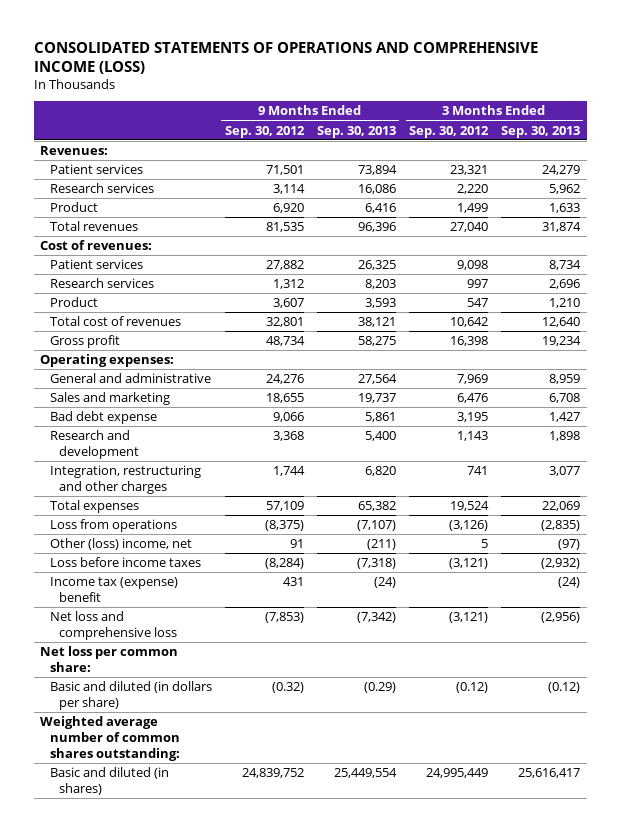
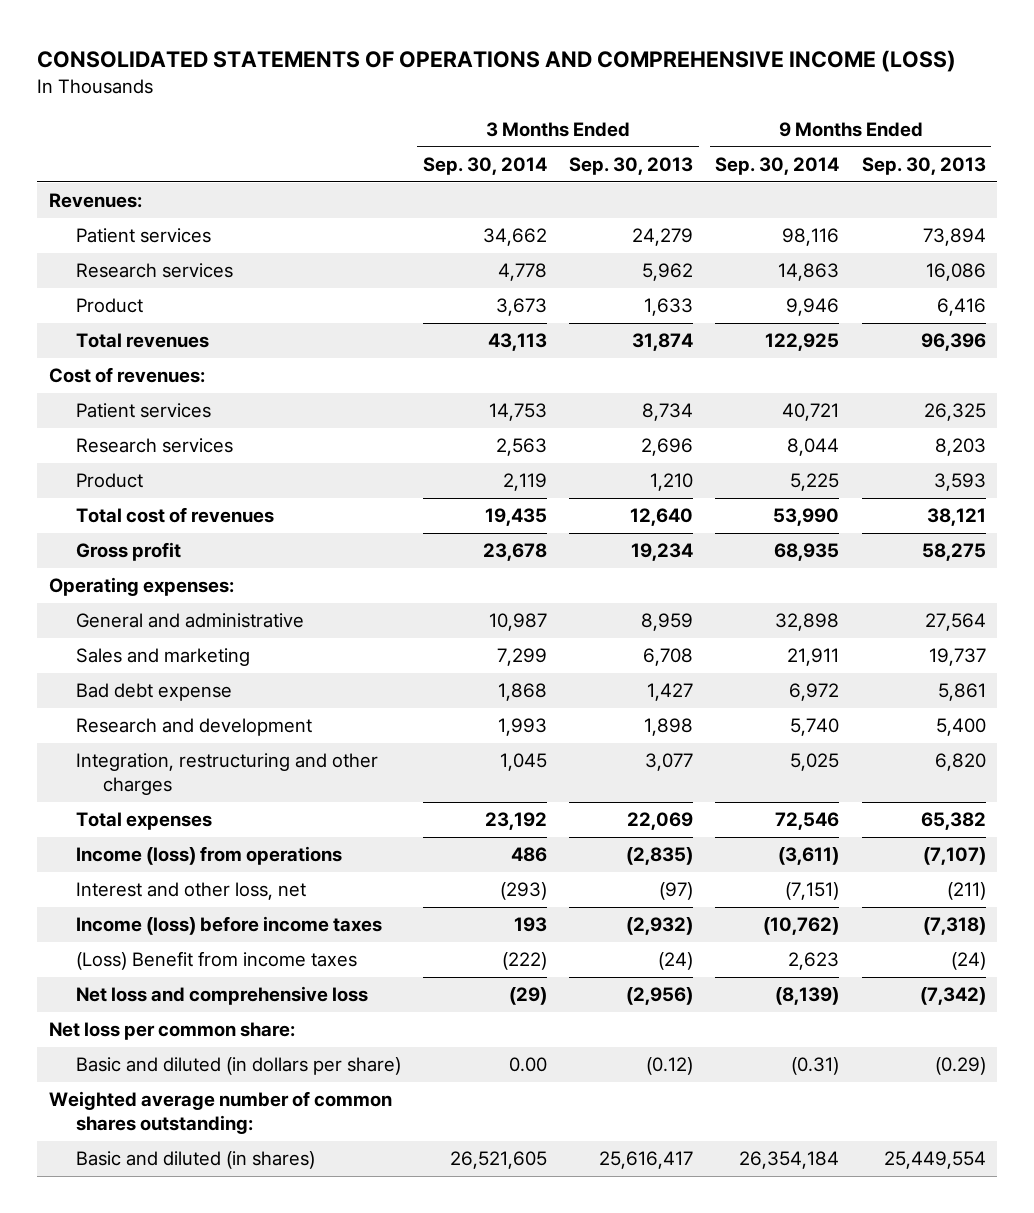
- | 9 Months Ended Sep. 30, 2012 | 9 Months Ended Sep. 30, 2013 | 3 Months Ended Sep. 30, 2012 | 3 Months Ended Sep. 30, 2013
+ | 3 Months Ended Sep. 30, 2014 | 3 Months Ended Sep. 30, 2013 | 9 Months Ended Sep. 30, 2014 | 9 Months Ended Sep. 30, 2013
- Loss from operations | (8,375) | (7,107) | (3,126) | (2,835)
- Other (loss) income, net | 91 | (211) | 5 | (97)
- Loss before income taxes | (8,284) | (7,318) | (3,121) | (2,932)
- Income tax (expense) benefit | 431 | (24) | | (24)
+ Income (loss) from operations | 486 | (2,835) | (3,611) | (7,107)
+ Interest and other loss, net | (293) | (97) | (7,151) | (211)
+ Income (loss) before income taxes | 193 | (2,932) | (10,762) | (7,318)
+ (Loss) Benefit from income taxes | (222) | (24) | 2,623 | (24)

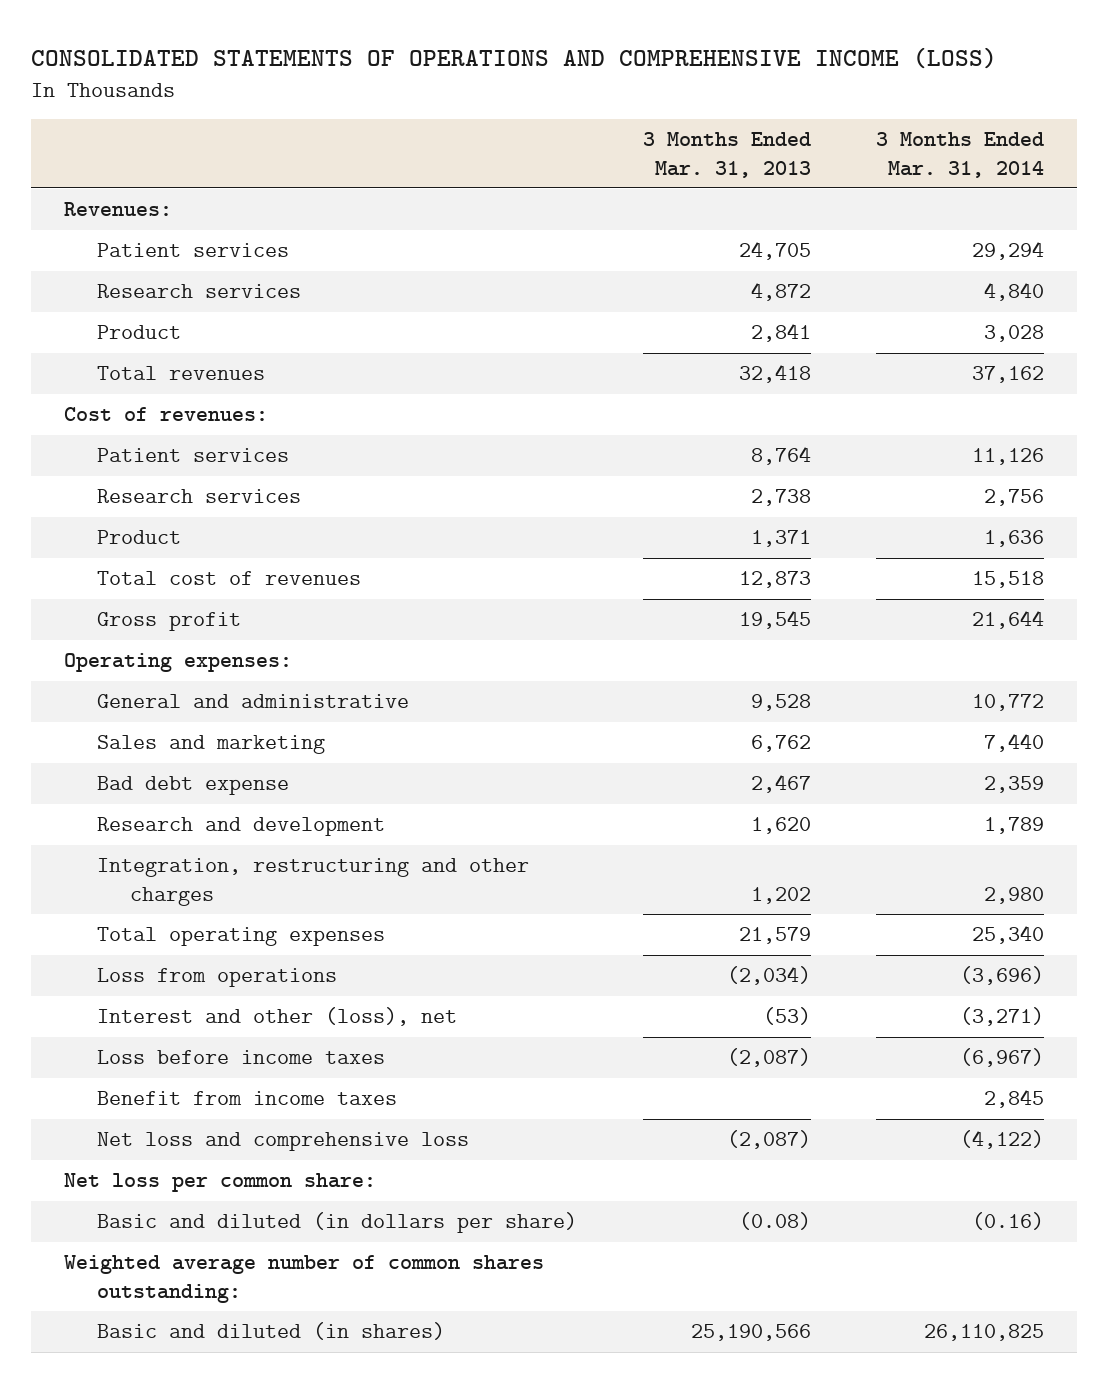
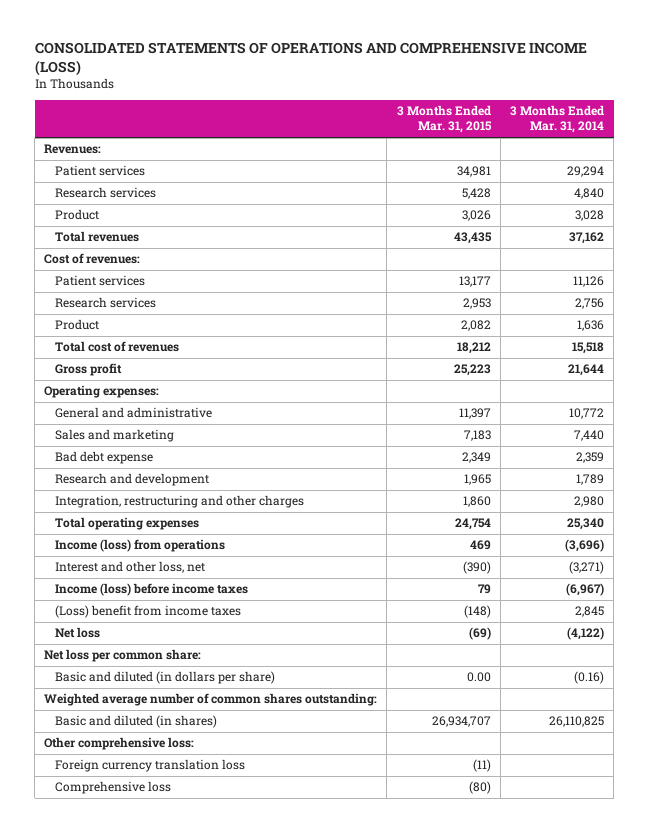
- | 3 Months Ended Mar. 31, 2013 | 3 Months Ended Mar. 31, 2014
+ | 3 Months Ended Mar. 31, 2015 | 3 Months Ended Mar. 31, 2014
- Loss from operations | (2,034) | (3,696)
- Interest and other (loss), net | (53) | (3,271)
- Loss before income taxes | (2,087) | (6,967)
- Benefit from income taxes | | 2,845
- Net loss and comprehensive loss | (2,087) | (4,122)
+ Income (loss) from operations | 469 | (3,696)
+ Interest and other loss, net | (390) | (3,271)
+ Income (loss) before income taxes | 79 | (6,967)
+ (Loss) benefit from income taxes | (148) | 2,845
+ Net loss | (69) | (4,122)
+ Other comprehensive loss:
+ Foreign currency translation loss | (11) |
+ Comprehensive loss | (80) |

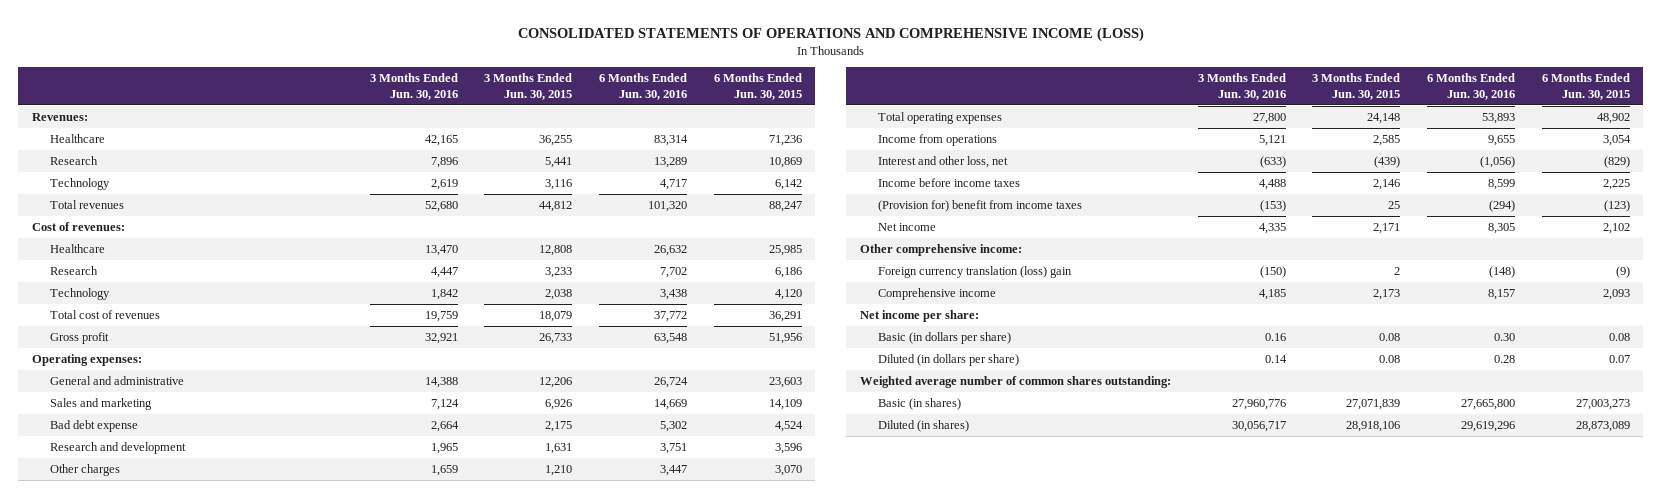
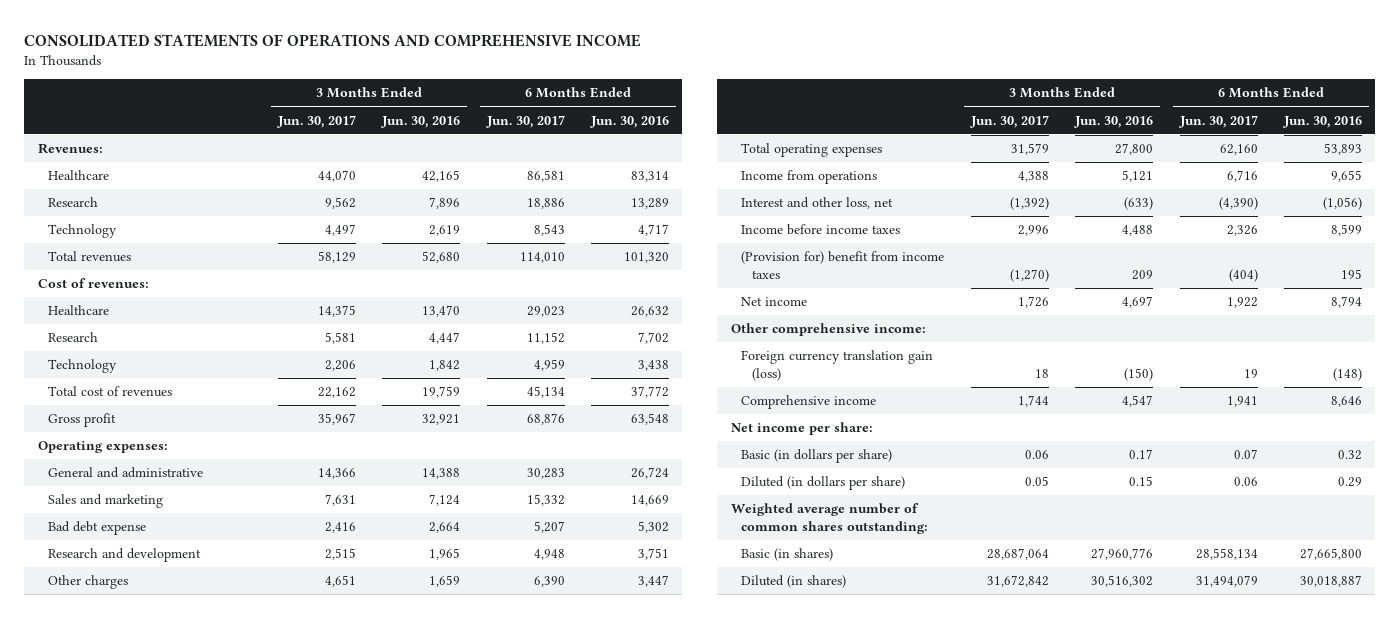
- CONSOLIDATED STATEMENTS OF OPERATIONS AND COMPREHENSIVE INCOME (LOSS)
+ CONSOLIDATED STATEMENTS OF OPERATIONS AND COMPREHENSIVE INCOME
- | 3 Months Ended Jun. 30, 2016 | 3 Months Ended Jun. 30, 2015 | 6 Months Ended Jun. 30, 2016 | 6 Months Ended Jun. 30, 2015
+ | 3 Months Ended Jun. 30, 2017 | 3 Months Ended Jun. 30, 2016 | 6 Months Ended Jun. 30, 2017 | 6 Months Ended Jun. 30, 2016
- (Provision for) benefit from income taxes | (153) | 25 | (294) | (123)
- Net income | 4,335 | 2,171 | 8,305 | 2,102
+ (Provision for) benefit from income taxes | (1,270) | 209 | (404) | 195
+ Net income | 1,726 | 4,697 | 1,922 | 8,794
- Foreign currency translation (loss) gain | (150) | 2 | (148) | (9)
- Comprehensive income | 4,185 | 2,173 | 8,157 | 2,093
+ Foreign currency translation gain (loss) | 18 | (150) | 19 | (148)
+ Comprehensive income | 1,744 | 4,547 | 1,941 | 8,646
- Basic (in dollars per share) | 0.16 | 0.08 | 0.30 | 0.08
- Diluted (in dollars per share) | 0.14 | 0.08 | 0.28 | 0.07
+ Basic (in dollars per share) | 0.06 | 0.17 | 0.07 | 0.32
+ Diluted (in dollars per share) | 0.05 | 0.15 | 0.06 | 0.29
- Diluted (in shares) | 30,056,717 | 28,918,106 | 29,619,296 | 28,873,089
+ Diluted (in shares) | 31,672,842 | 30,516,302 | 31,494,079 | 30,018,887

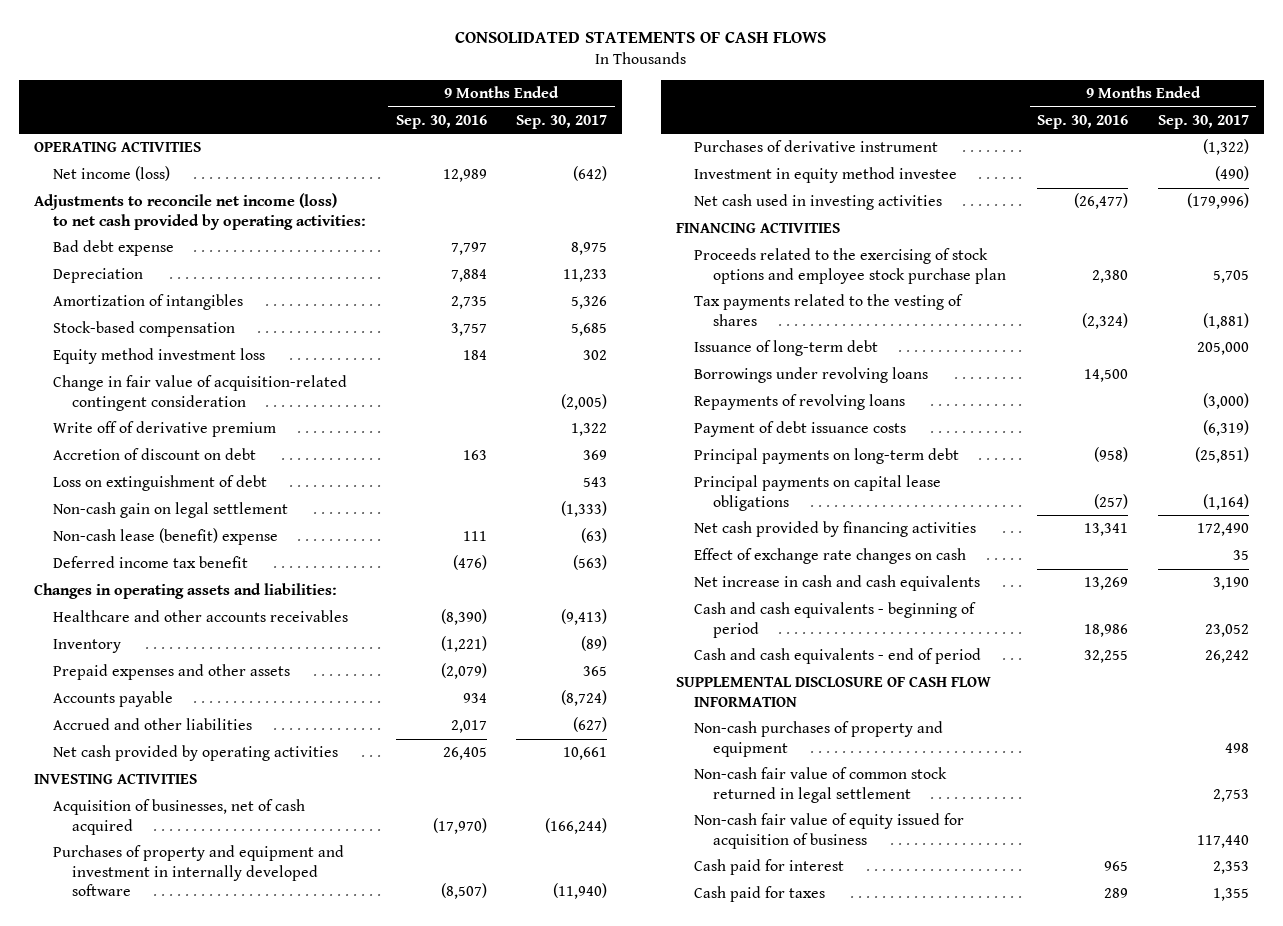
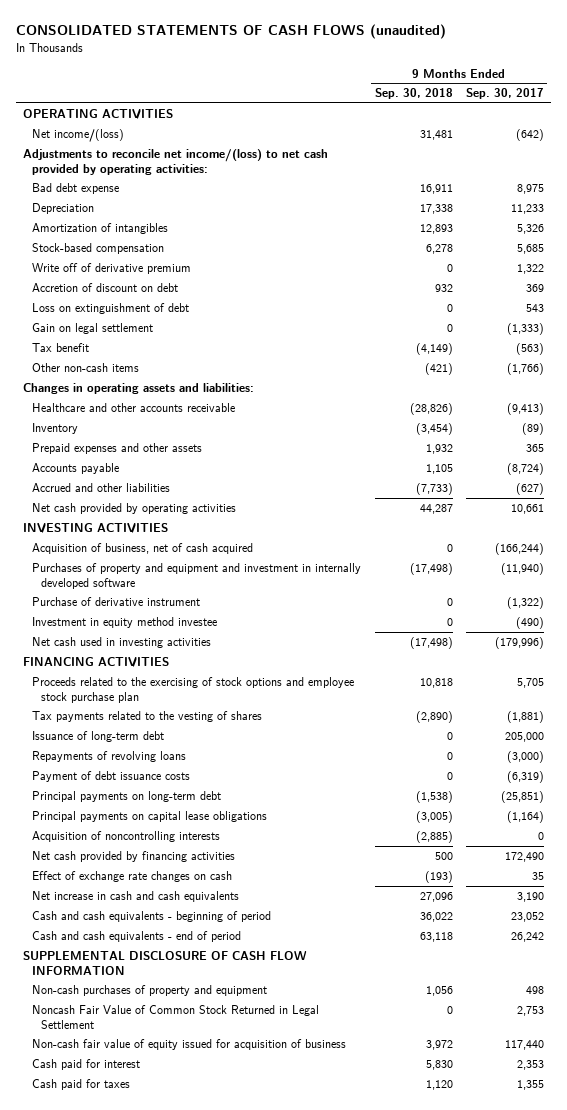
- CONSOLIDATED STATEMENTS OF CASH FLOWS
+ CONSOLIDATED STATEMENTS OF CASH FLOWS (unaudited)
- | 9 Months Ended Sep. 30, 2016 | 9 Months Ended Sep. 30, 2017
+ | 9 Months Ended Sep. 30, 2018 | 9 Months Ended Sep. 30, 2017
- Net income (loss) | 12,989 | (642)
- Adjustments to reconcile net income (loss) to net cash provided by operating activities:
+ Net income/(loss) | 31,481 | (642)
+ Adjustments to reconcile net income/(loss) to net cash provided by operating activities:
- Equity method investment loss | 184 | 302
- Change in fair value of acquisition-related contingent consideration | | (2,005)
- Non-cash gain on legal settlement | | (1,333)
- Non-cash lease (benefit) expense | 111 | (63)
- Deferred income tax benefit | (476) | (563)
+ Gain on legal settlement | 0 | (1,333)
+ Tax benefit | (4,149) | (563)
+ Other non-cash items | (421) | (1,766)
- Healthcare and other accounts receivables | (8,390) | (9,413)
+ Healthcare and other accounts receivable | (28,826) | (9,413)
- Acquisition of businesses, net of cash acquired | (17,970) | (166,244)
+ Acquisition of business, net of cash acquired | 0 | (166,244)
- Purchases of derivative instrument | | (1,322)
+ Purchase of derivative instrument | 0 | (1,322)
- Borrowings under revolving loans | 14,500 |
+ Acquisition of noncontrolling interests | (2,885) | 0
- Non-cash fair value of common stock returned in legal settlement | | 2,753
+ Noncash Fair Value of Common Stock Returned in Legal Settlement | 0 | 2,753

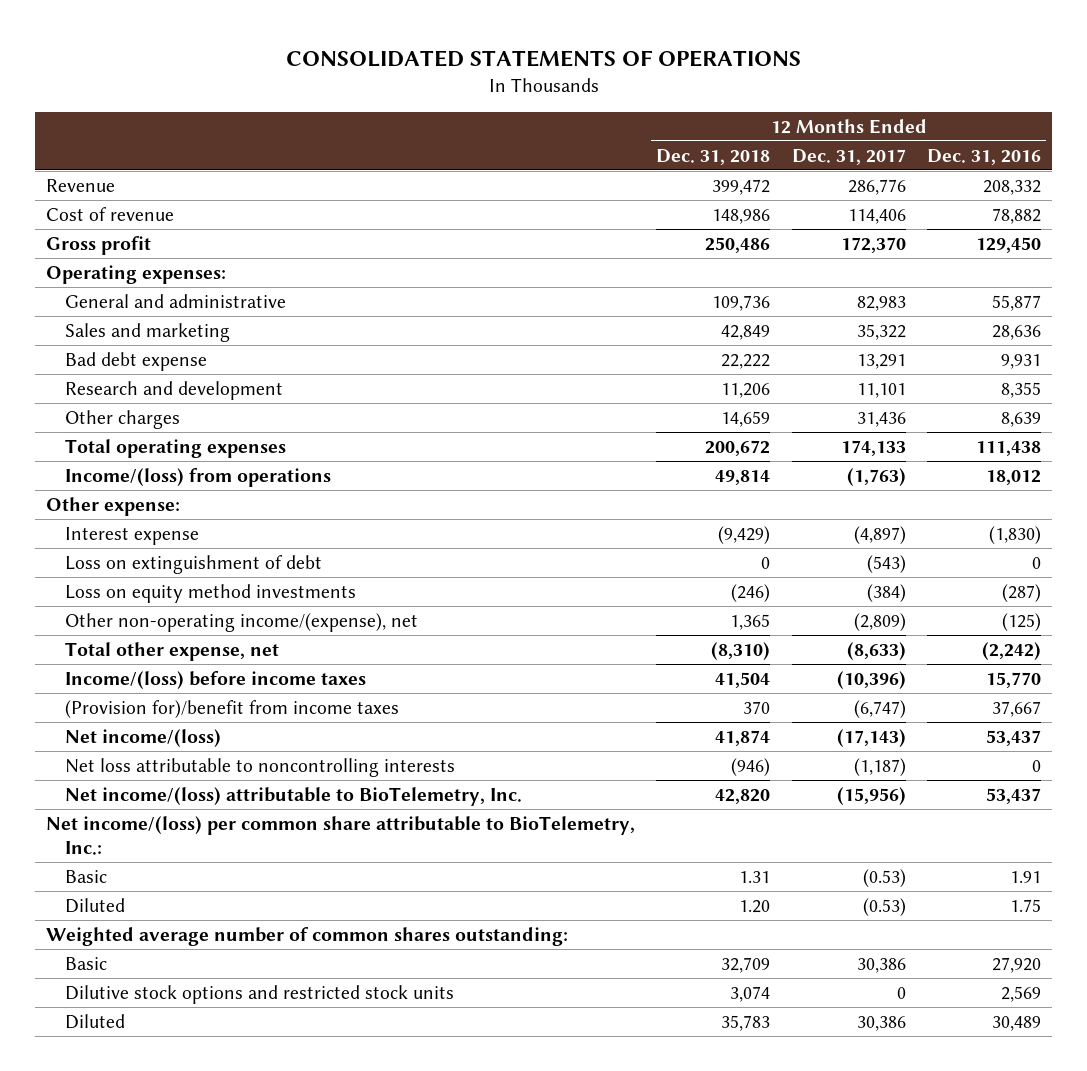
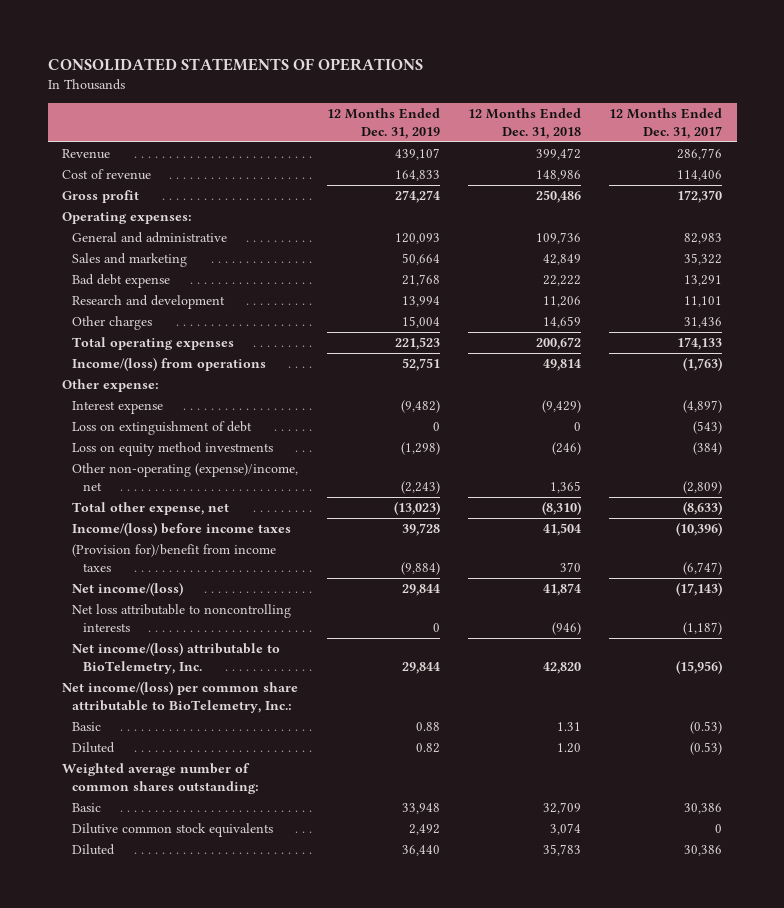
- | 12 Months Ended Dec. 31, 2018 | 12 Months Ended Dec. 31, 2017 | 12 Months Ended Dec. 31, 2016
+ | 12 Months Ended Dec. 31, 2019 | 12 Months Ended Dec. 31, 2018 | 12 Months Ended Dec. 31, 2017
- Other non-operating income/(expense), net | 1,365 | (2,809) | (125)
+ Other non-operating (expense)/income, net | (2,243) | 1,365 | (2,809)
- Dilutive stock options and restricted stock units | 3,074 | 0 | 2,569
+ Dilutive common stock equivalents | 2,492 | 3,074 | 0

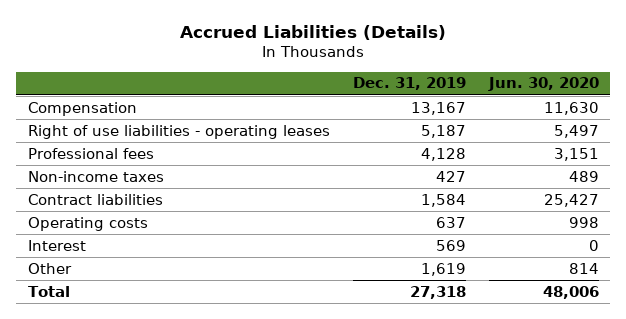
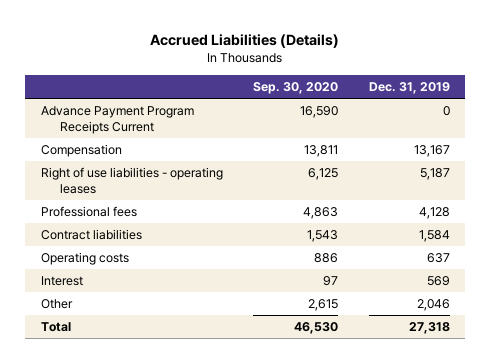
- | Dec. 31, 2019 | Jun. 30, 2020
+ | Sep. 30, 2020 | Dec. 31, 2019
+ Advance Payment Program Receipts Current | 16,590 | 0
- Non-income taxes | 427 | 489
- Other | 1,619 | 814
+ Other | 2,615 | 2,046

